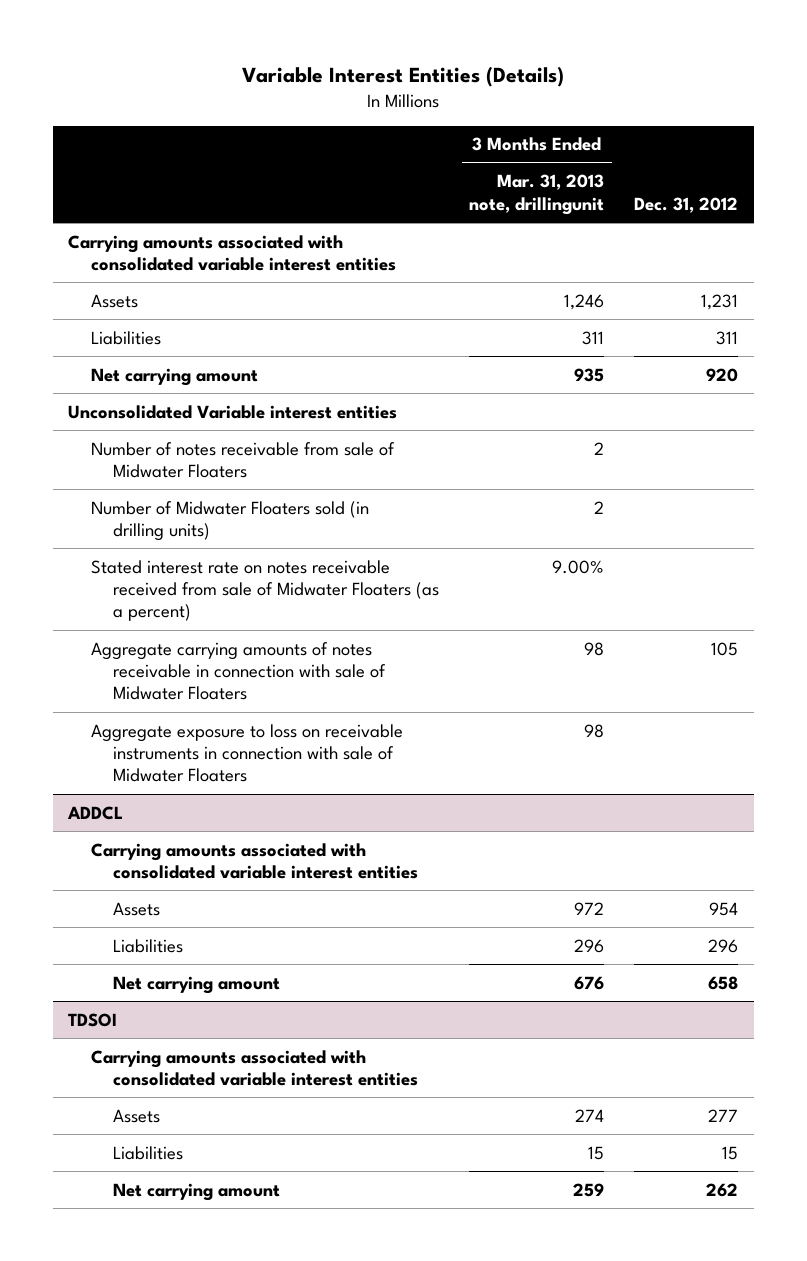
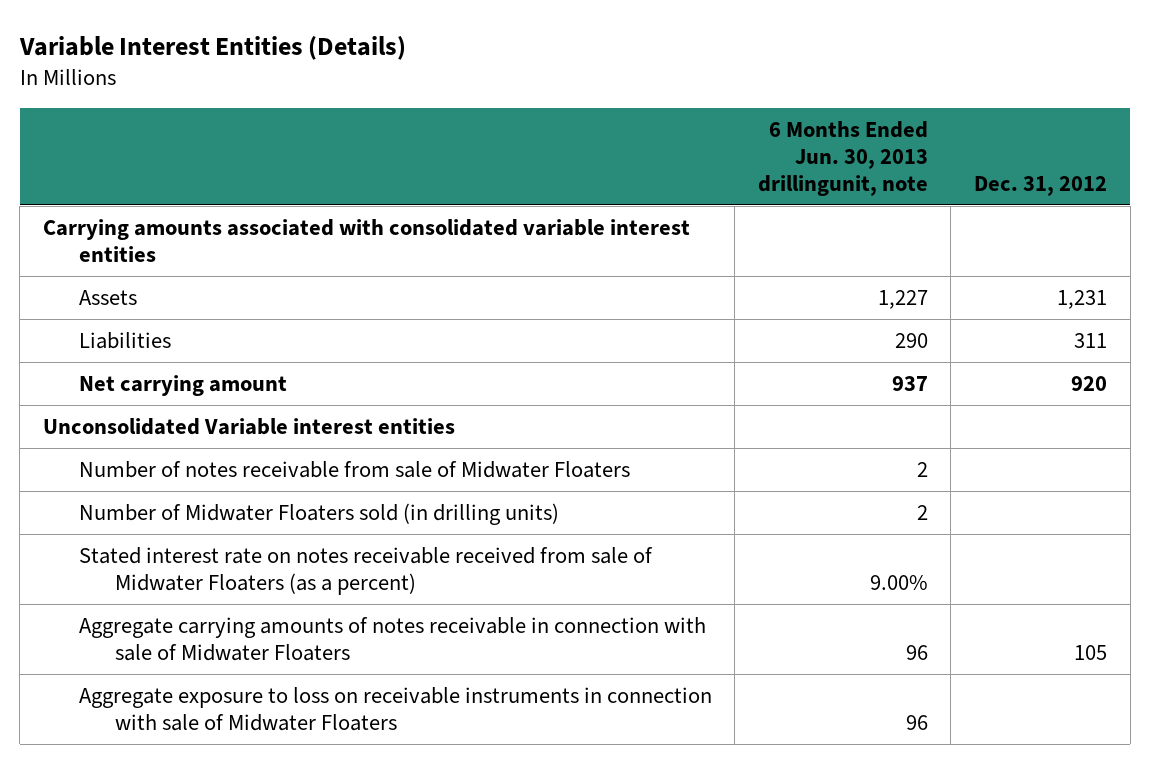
- | 3 Months Ended Mar. 31, 2013 note, drillingunit | Dec. 31, 2012
+ | 6 Months Ended Jun. 30, 2013 drillingunit, note | Dec. 31, 2012
- ADDCL
- Carrying amounts associated with consolidated variable interest entities
- Assets | 972 | 954
- Liabilities | 296 | 296
- Net carrying amount | 676 | 658
- TDSOI
- Carrying amounts associated with consolidated variable interest entities
- Assets | 274 | 277
- Liabilities | 15 | 15
- Net carrying amount | 259 | 262

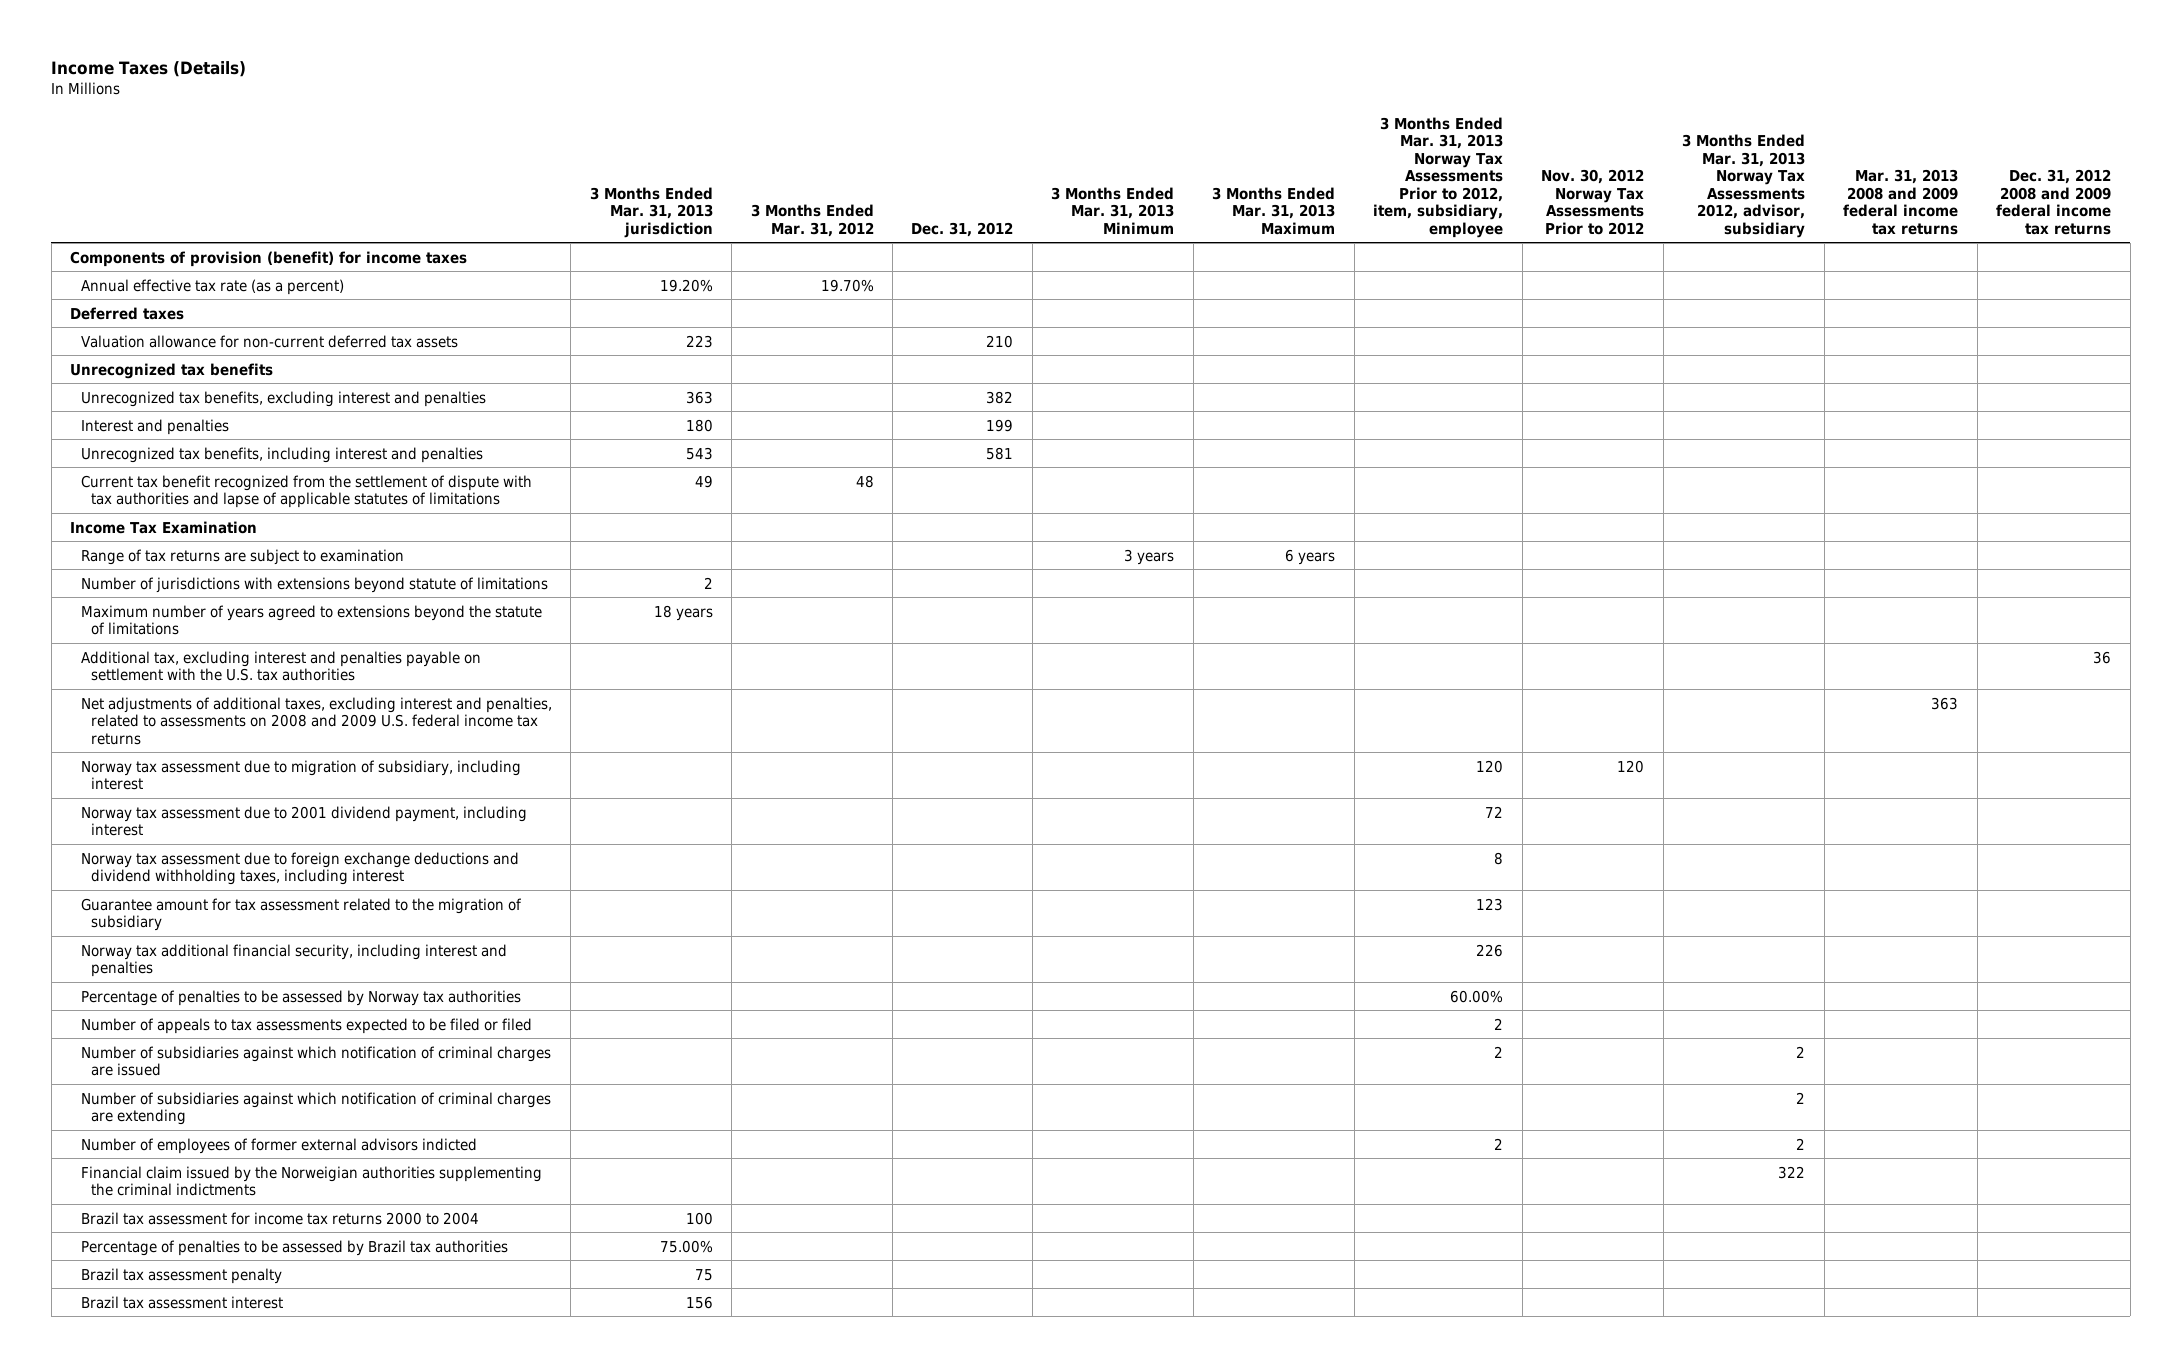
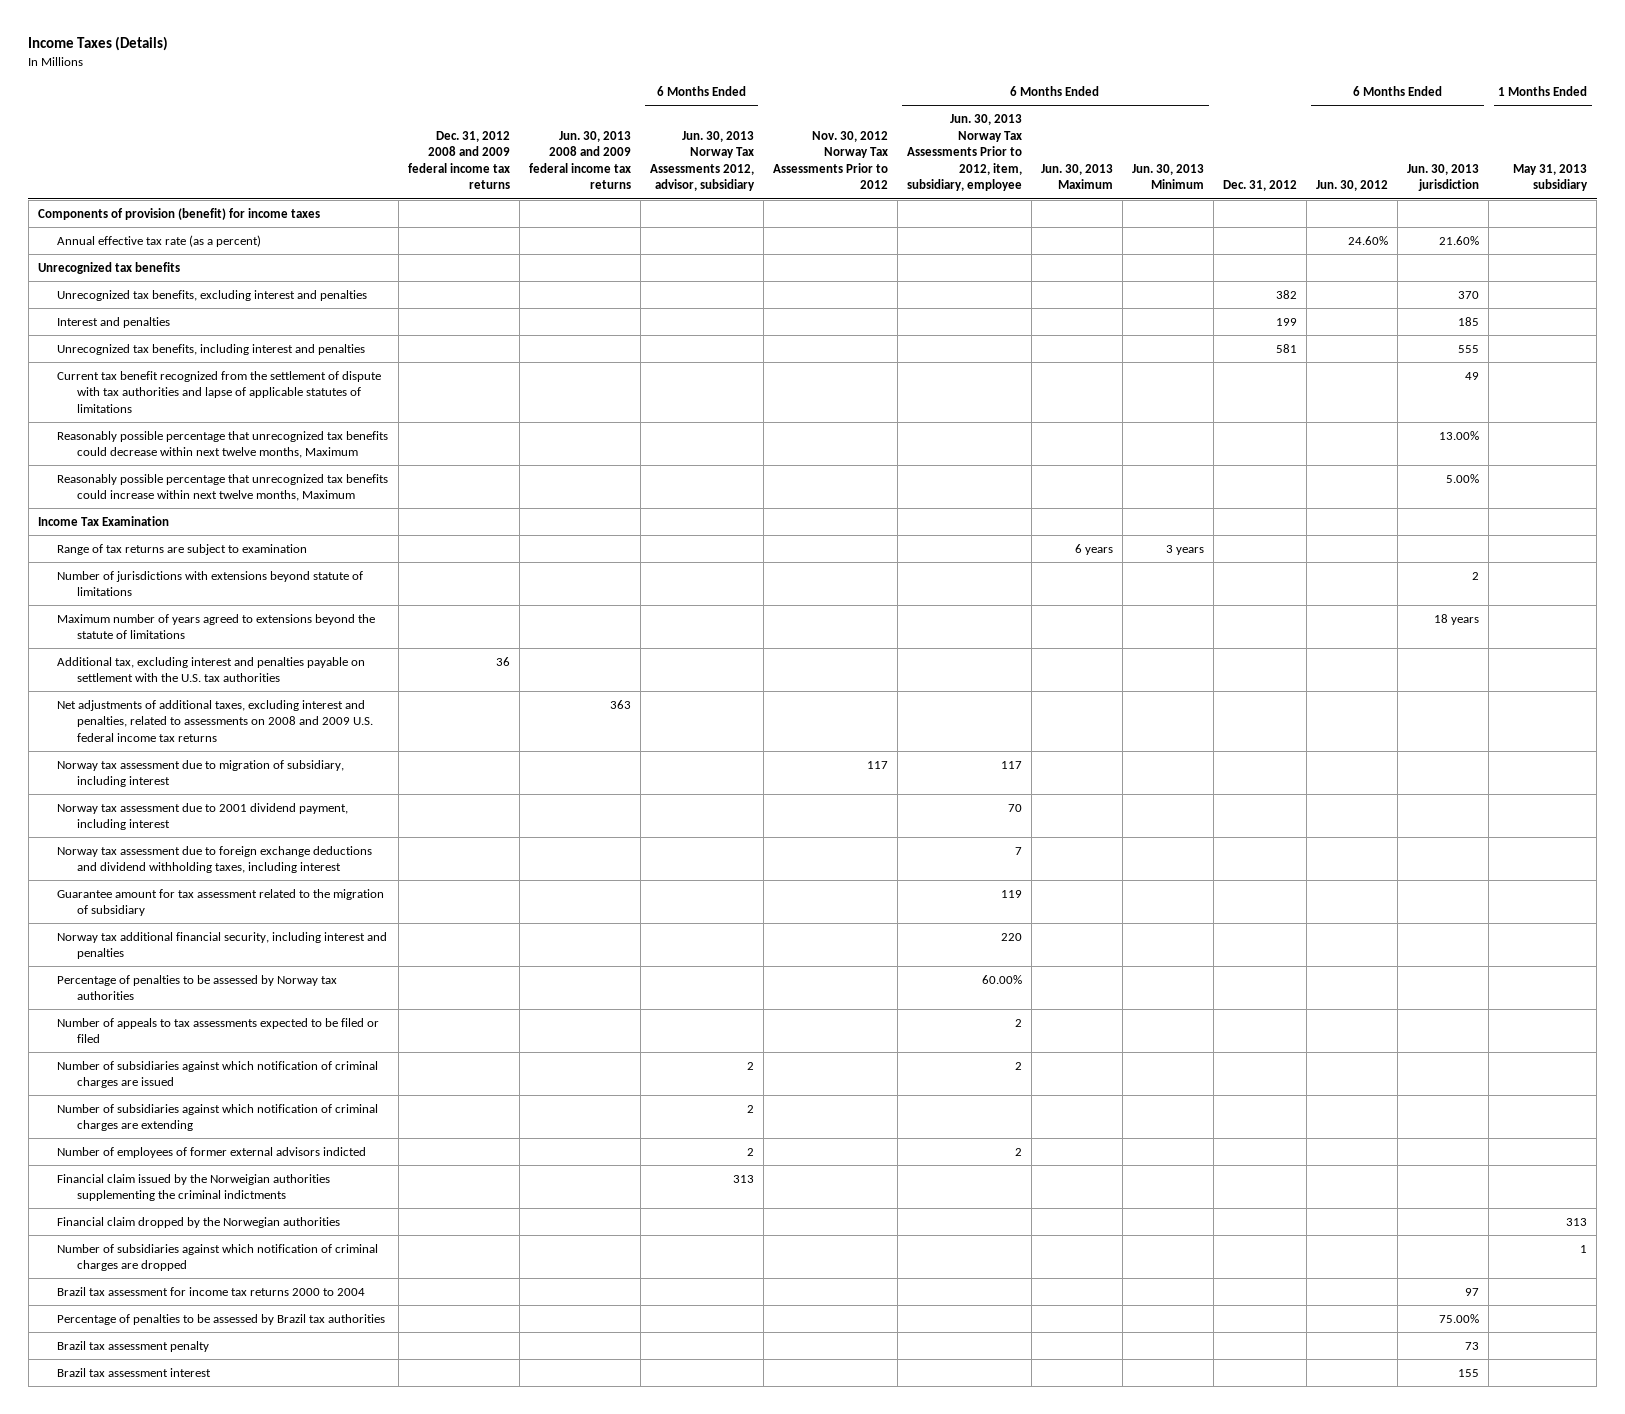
- | 3 Months Ended Mar. 31, 2013 jurisdiction | 3 Months Ended Mar. 31, 2012 | Dec. 31, 2012 | 3 Months Ended Mar. 31, 2013 Minimum | 3 Months Ended Mar. 31, 2013 Maximum | 3 Months Ended Mar. 31, 2013 Norway Tax Assessments Prior to 2012, item, subsidiary, employee | Nov. 30, 2012 Norway Tax Assessments Prior to 2012 | 3 Months Ended Mar. 31, 2013 Norway Tax Assessments 2012, advisor, subsidiary | Mar. 31, 2013 2008 and 2009 federal income tax returns | Dec. 31, 2012 2008 and 2009 federal income tax returns
+ | Dec. 31, 2012 2008 and 2009 federal income tax returns | Jun. 30, 2013 2008 and 2009 federal income tax returns | 6 Months Ended Jun. 30, 2013 Norway Tax Assessments 2012, advisor, subsidiary | Nov. 30, 2012 Norway Tax Assessments Prior to 2012 | 6 Months Ended Jun. 30, 2013 Norway Tax Assessments Prior to 2012, item, subsidiary, employee | 6 Months Ended Jun. 30, 2013 Maximum | 6 Months Ended Jun. 30, 2013 Minimum | Dec. 31, 2012 | 6 Months Ended Jun. 30, 2012 | 6 Months Ended Jun. 30, 2013 jurisdiction | 1 Months Ended May 31, 2013 subsidiary
- Deferred taxes
- Valuation allowance for non-current deferred tax assets | 223 | | 210 | | | | | | |
+ Reasonably possible percentage that unrecognized tax benefits could decrease within next twelve months, Maximum | | | | | | | | | | 13.00% |
+ Reasonably possible percentage that unrecognized tax benefits could increase within next twelve months, Maximum | | | | | | | | | | 5.00% |
- Norway tax assessment due to migration of subsidiary, including interest | | | | | | 120 | 120 | | |
+ Norway tax assessment due to migration of subsidiary, including interest | | | | 117 | 117 | | | | | |
+ Financial claim dropped by the Norwegian authorities | | | | | | | | | | | 313
+ Number of subsidiaries against which notification of criminal charges are dropped | | | | | | | | | | | 1

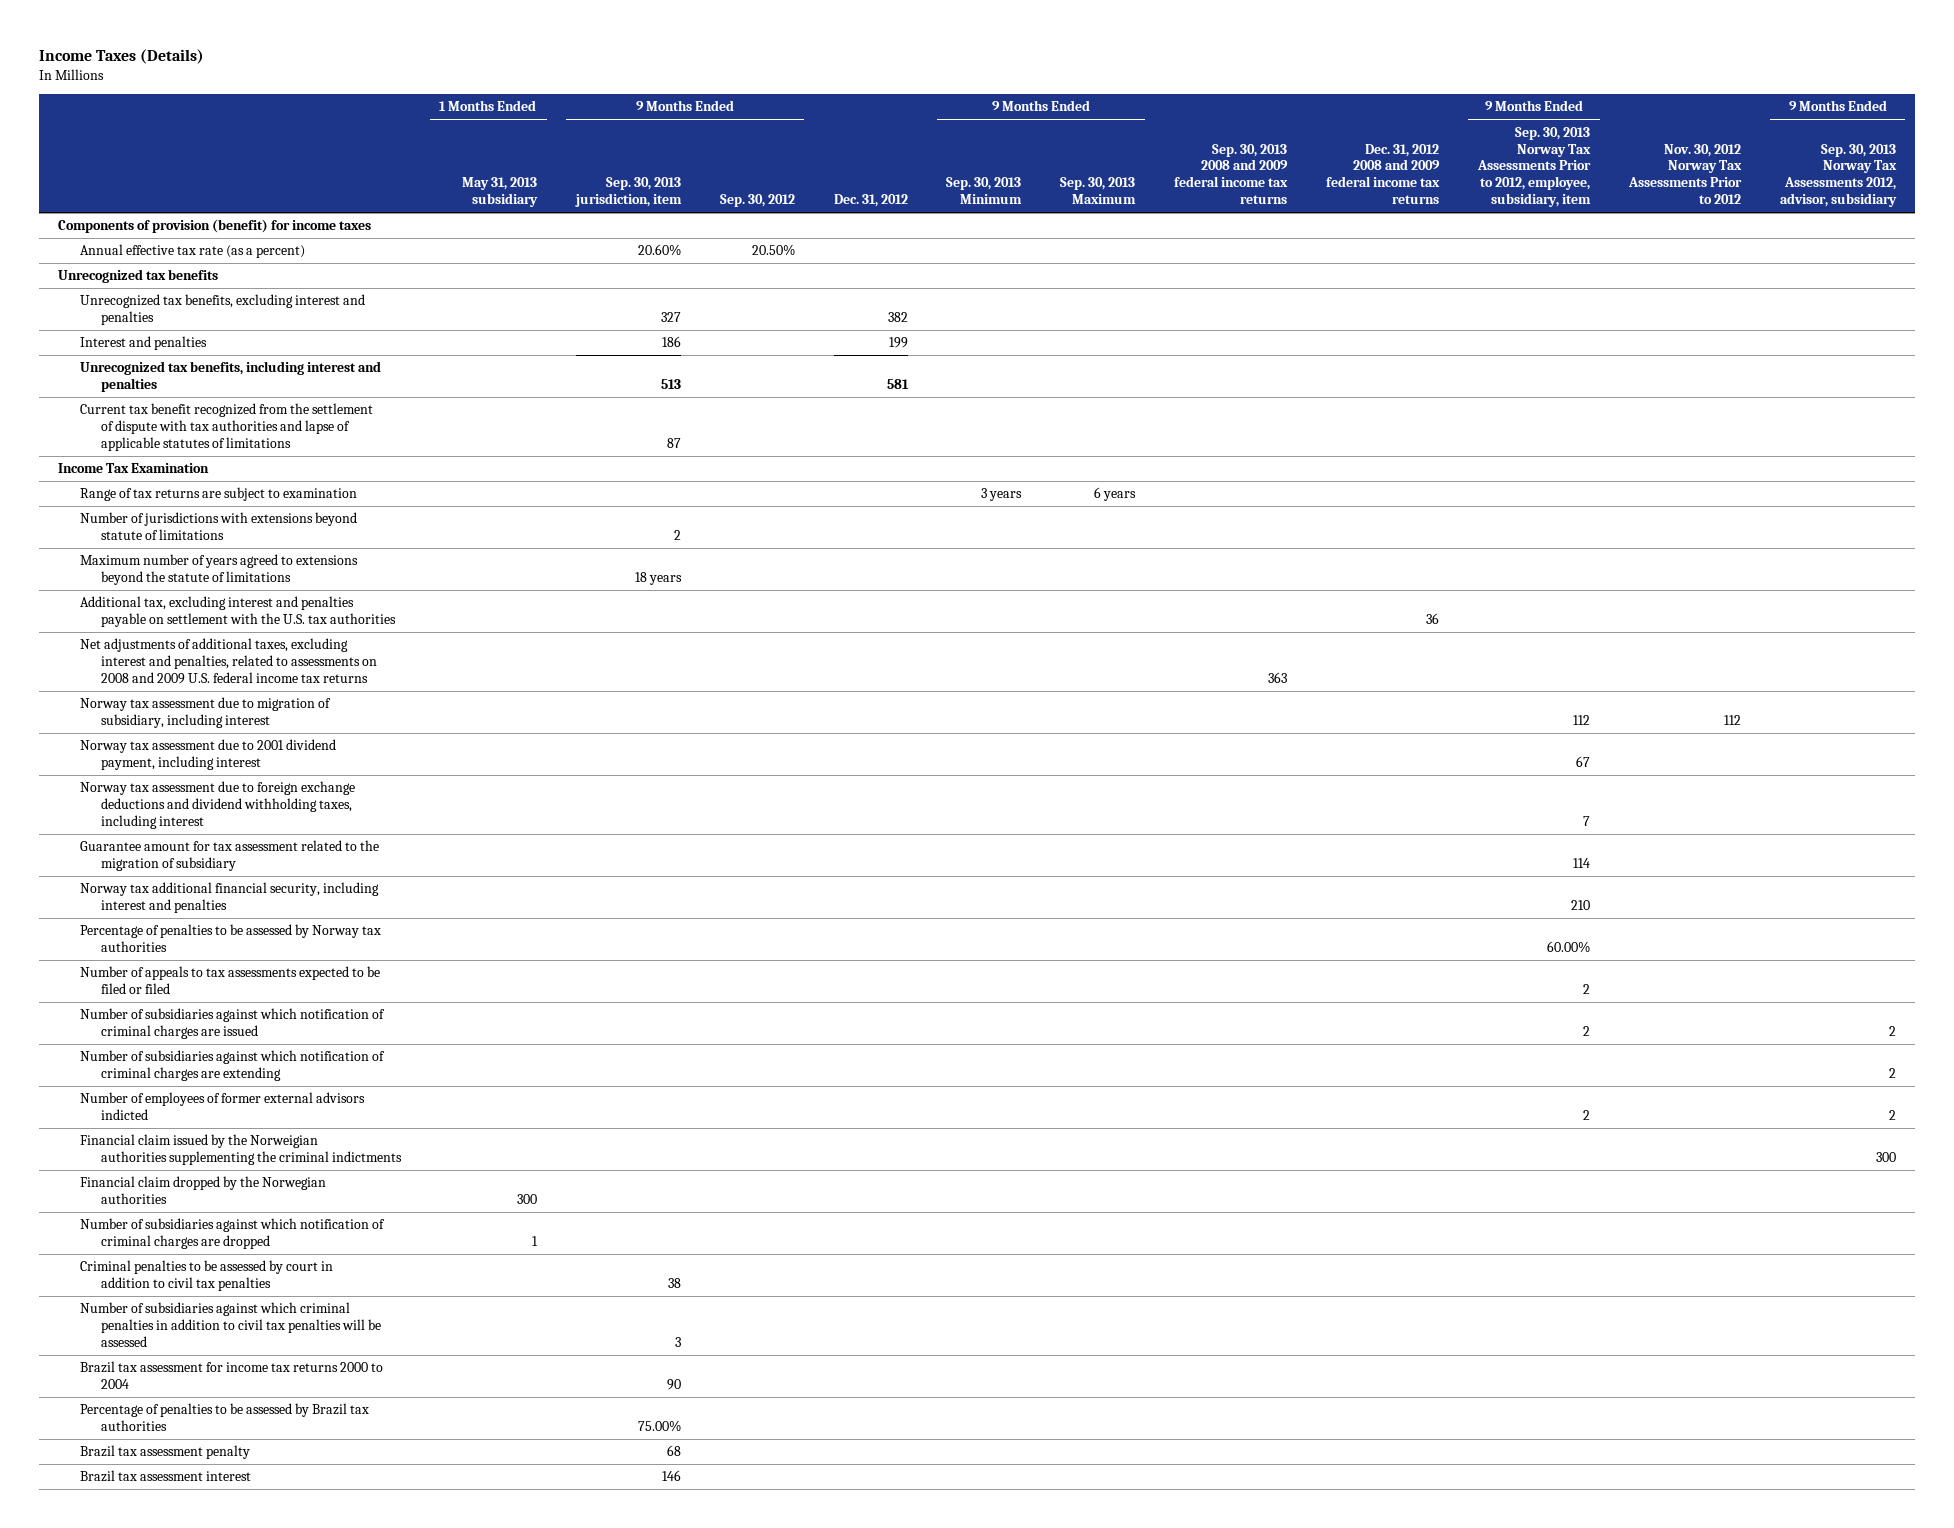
- | Dec. 31, 2012 2008 and 2009 federal income tax returns | Jun. 30, 2013 2008 and 2009 federal income tax returns | 6 Months Ended Jun. 30, 2013 Norway Tax Assessments 2012, advisor, subsidiary | Nov. 30, 2012 Norway Tax Assessments Prior to 2012 | 6 Months Ended Jun. 30, 2013 Norway Tax Assessments Prior to 2012, item, subsidiary, employee | 6 Months Ended Jun. 30, 2013 Maximum | 6 Months Ended Jun. 30, 2013 Minimum | Dec. 31, 2012 | 6 Months Ended Jun. 30, 2012 | 6 Months Ended Jun. 30, 2013 jurisdiction | 1 Months Ended May 31, 2013 subsidiary
+ | 1 Months Ended May 31, 2013 subsidiary | 9 Months Ended Sep. 30, 2013 jurisdiction, item | 9 Months Ended Sep. 30, 2012 | Dec. 31, 2012 | 9 Months Ended Sep. 30, 2013 Minimum | 9 Months Ended Sep. 30, 2013 Maximum | Sep. 30, 2013 2008 and 2009 federal income tax returns | Dec. 31, 2012 2008 and 2009 federal income tax returns | 9 Months Ended Sep. 30, 2013 Norway Tax Assessments Prior to 2012, employee, subsidiary, item | Nov. 30, 2012 Norway Tax Assessments Prior to 2012 | 9 Months Ended Sep. 30, 2013 Norway Tax Assessments 2012, advisor, subsidiary
- Reasonably possible percentage that unrecognized tax benefits could decrease within next twelve months, Maximum | | | | | | | | | | 13.00% |
- Reasonably possible percentage that unrecognized tax benefits could increase within next twelve months, Maximum | | | | | | | | | | 5.00% |
- Norway tax assessment due to migration of subsidiary, including interest | | | | 117 | 117 | | | | | |
+ Norway tax assessment due to migration of subsidiary, including interest | | | | | | | | | 112 | 112 |
- Financial claim dropped by the Norwegian authorities | | | | | | | | | | | 313
+ Financial claim dropped by the Norwegian authorities | 300 | | | | | | | | | |
+ Criminal penalties to be assessed by court in addition to civil tax penalties | | 38 | | | | | | | | |
+ Number of subsidiaries against which criminal penalties in addition to civil tax penalties will be assessed | | 3 | | | | | | | | |

